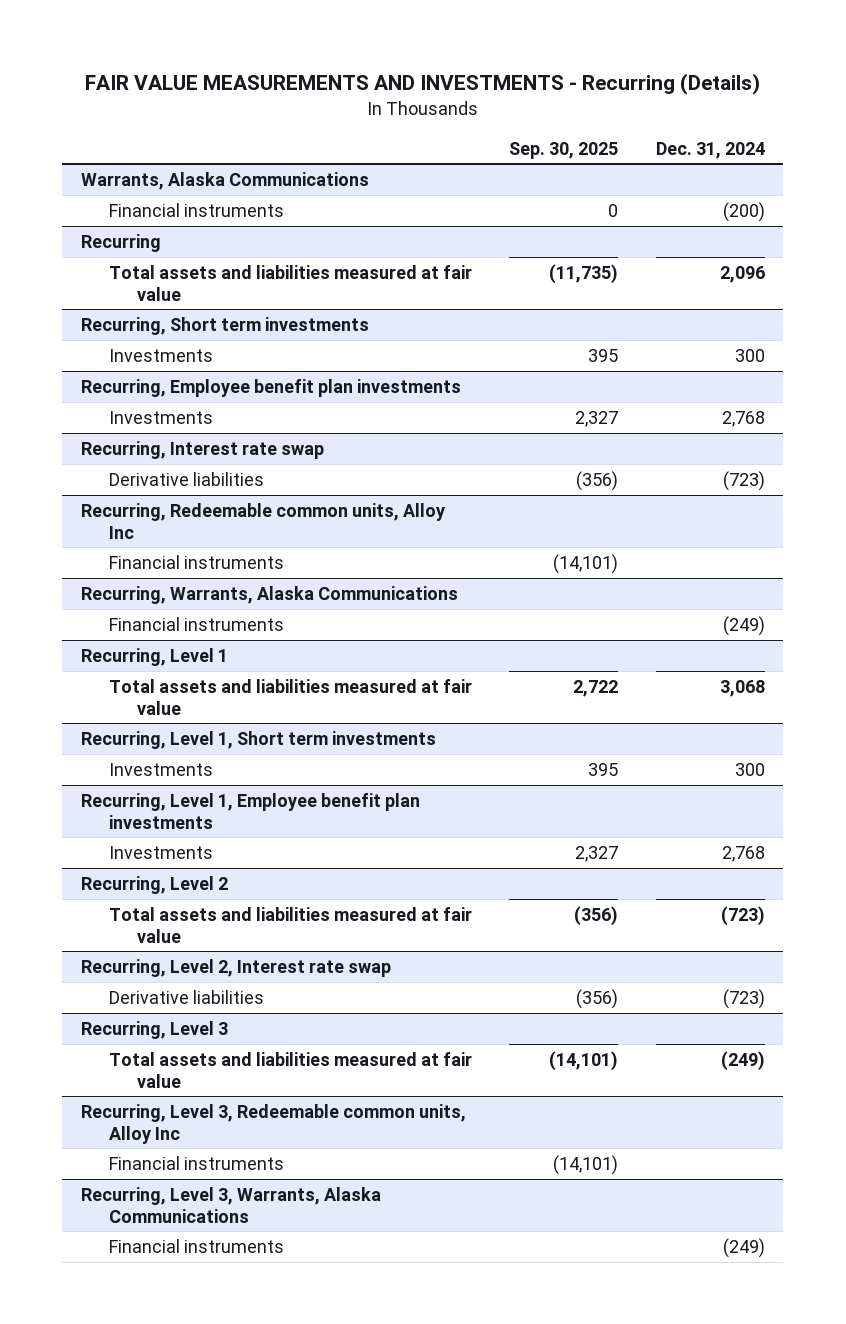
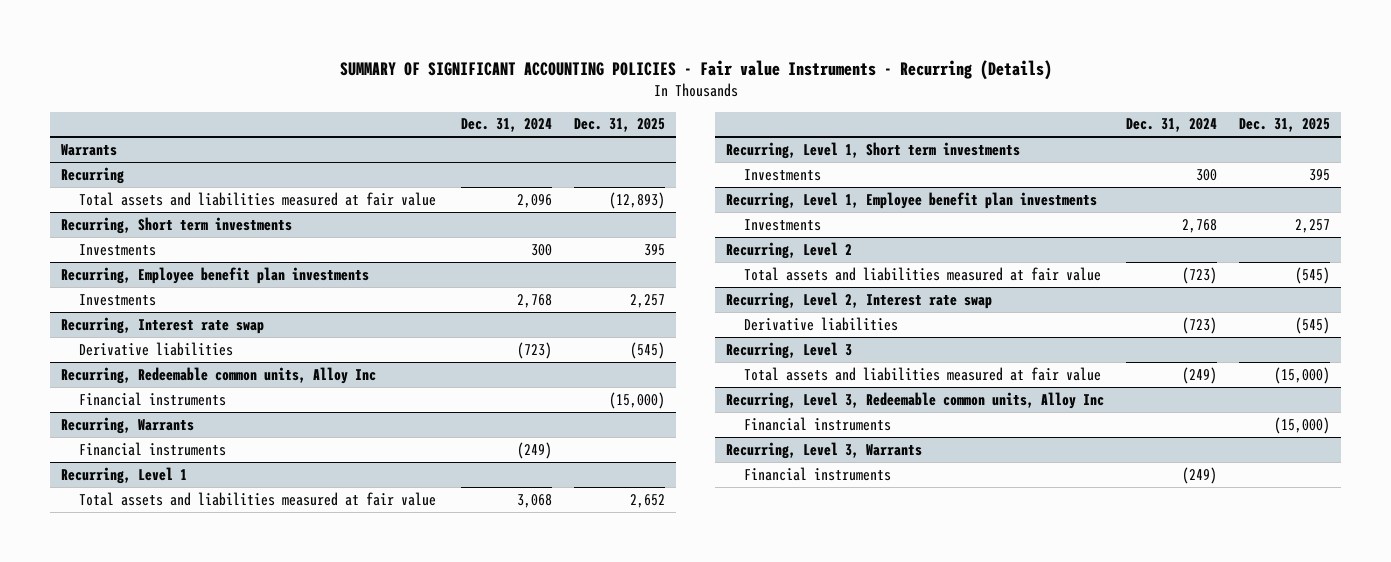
- FAIR VALUE MEASUREMENTS AND INVESTMENTS - Recurring (Details)
+ SUMMARY OF SIGNIFICANT ACCOUNTING POLICIES - Fair value Instruments - Recurring (Details)
- | Sep. 30, 2025 | Dec. 31, 2024
+ | Dec. 31, 2024 | Dec. 31, 2025
- Warrants, Alaska Communications
- Financial instruments | 0 | (200)
+ Warrants
- Recurring, Warrants, Alaska Communications
+ Recurring, Warrants
- Recurring, Level 3, Warrants, Alaska Communications
+ Recurring, Level 3, Warrants

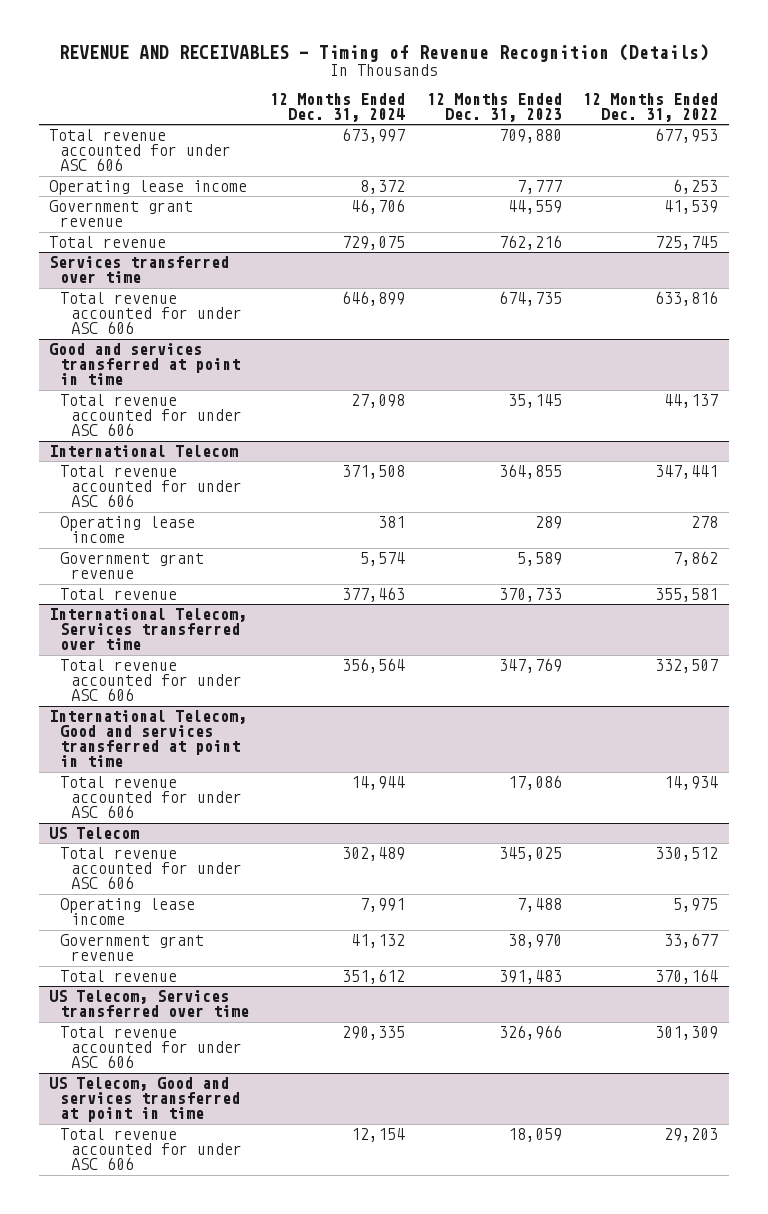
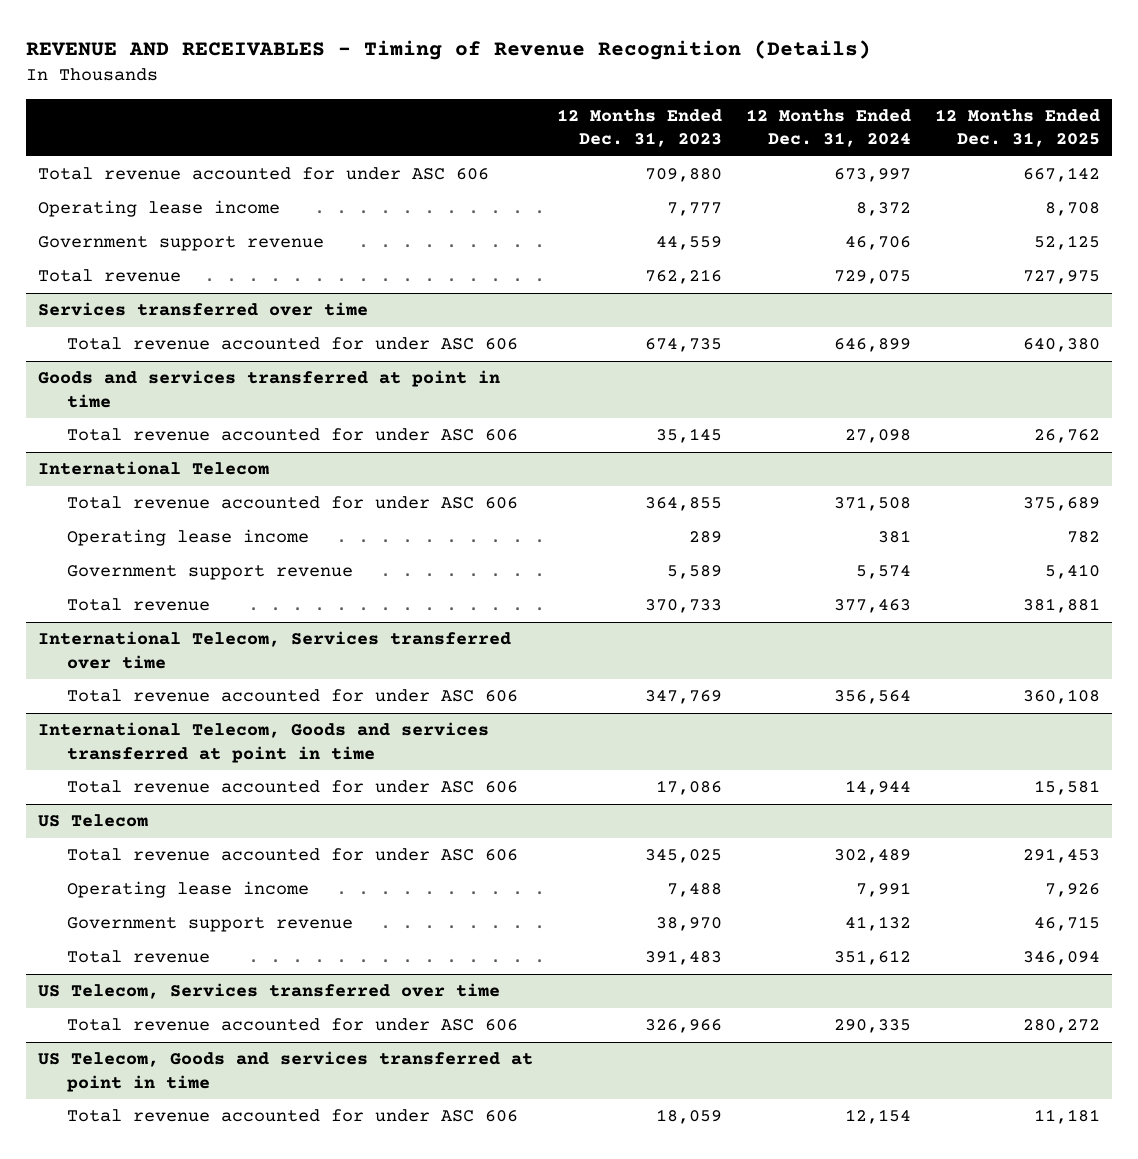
- | 12 Months Ended Dec. 31, 2024 | 12 Months Ended Dec. 31, 2023 | 12 Months Ended Dec. 31, 2022
+ | 12 Months Ended Dec. 31, 2023 | 12 Months Ended Dec. 31, 2024 | 12 Months Ended Dec. 31, 2025
- Government grant revenue | 46,706 | 44,559 | 41,539
+ Government support revenue | 44,559 | 46,706 | 52,125
- Good and services transferred at point in time
+ Goods and services transferred at point in time
@ International Telecom
- Government grant revenue | 5,574 | 5,589 | 7,862
+ Government support revenue | 5,589 | 5,574 | 5,410
- International Telecom, Good and services transferred at point in time
+ International Telecom, Goods and services transferred at point in time
@ US Telecom
- Government grant revenue | 41,132 | 38,970 | 33,677
+ Government support revenue | 38,970 | 41,132 | 46,715
- US Telecom, Good and services transferred at point in time
+ US Telecom, Goods and services transferred at point in time

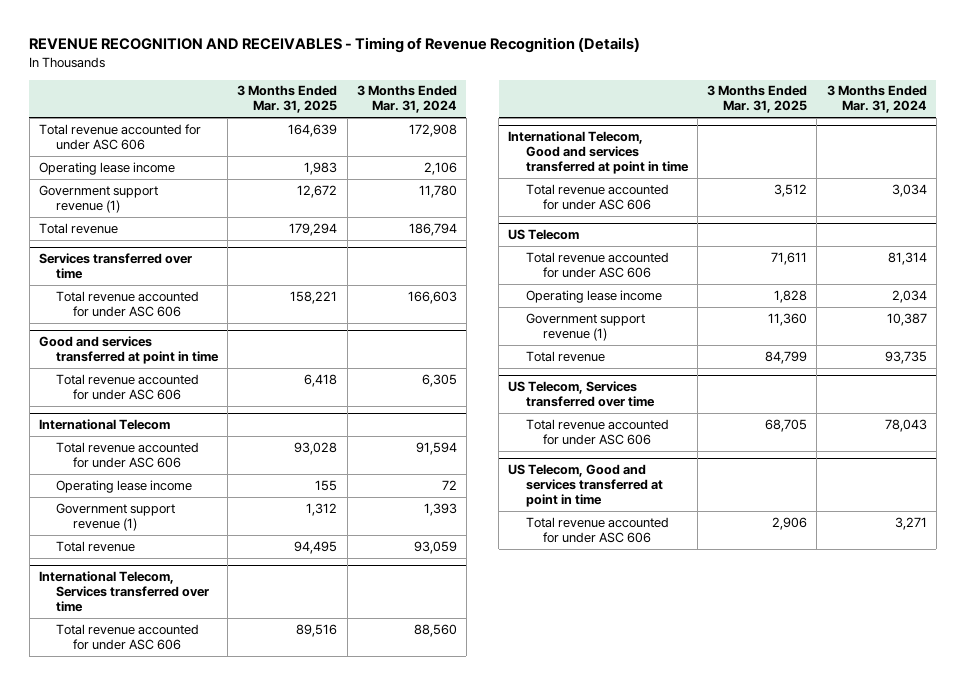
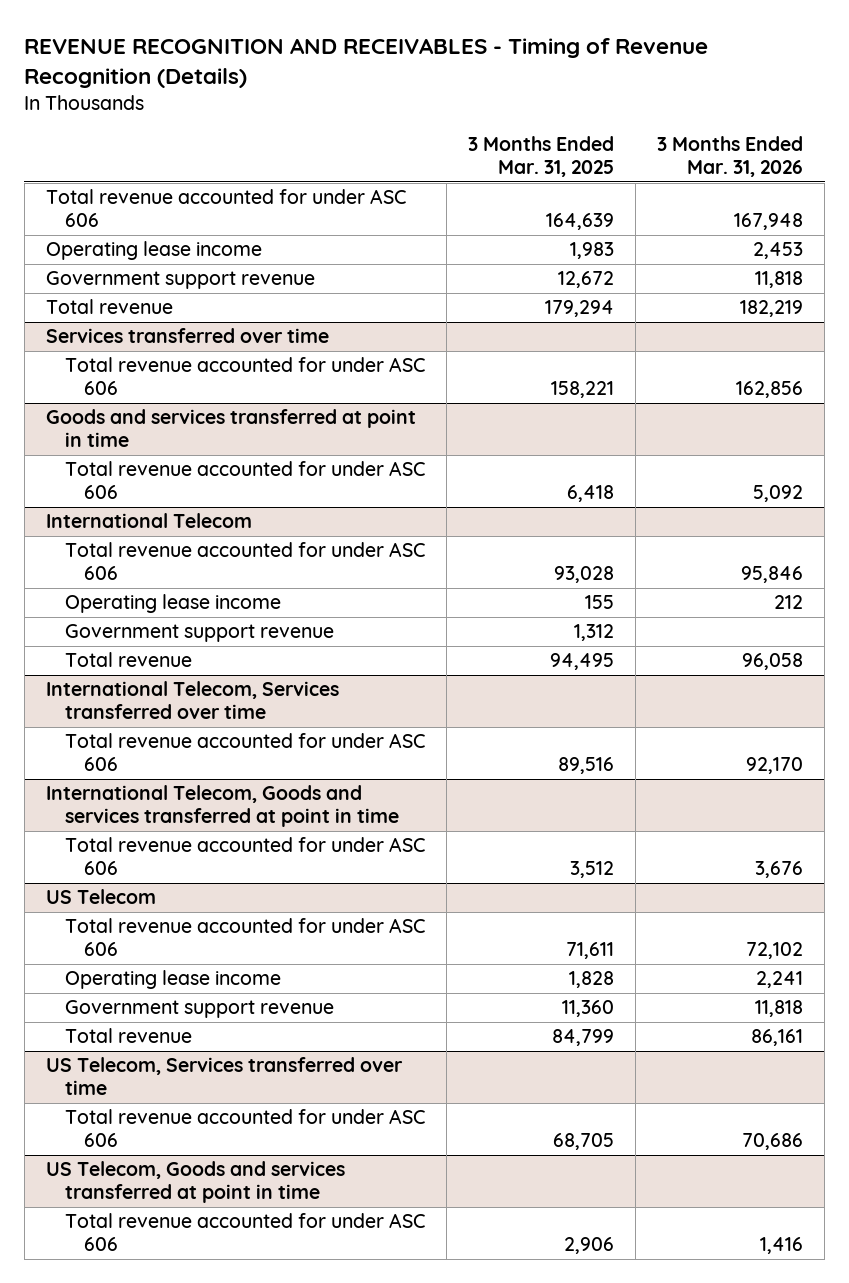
- | 3 Months Ended Mar. 31, 2025 | 3 Months Ended Mar. 31, 2024
+ | 3 Months Ended Mar. 31, 2025 | 3 Months Ended Mar. 31, 2026
- Government support revenue (1) | 12,672 | 11,780
+ Government support revenue | 12,672 | 11,818
- Good and services transferred at point in time
+ Goods and services transferred at point in time
@ International Telecom
- Government support revenue (1) | 1,312 | 1,393
+ Government support revenue | 1,312 |
- International Telecom, Good and services transferred at point in time
+ International Telecom, Goods and services transferred at point in time
@ US Telecom
- Government support revenue (1) | 11,360 | 10,387
+ Government support revenue | 11,360 | 11,818
- US Telecom, Good and services transferred at point in time
+ US Telecom, Goods and services transferred at point in time

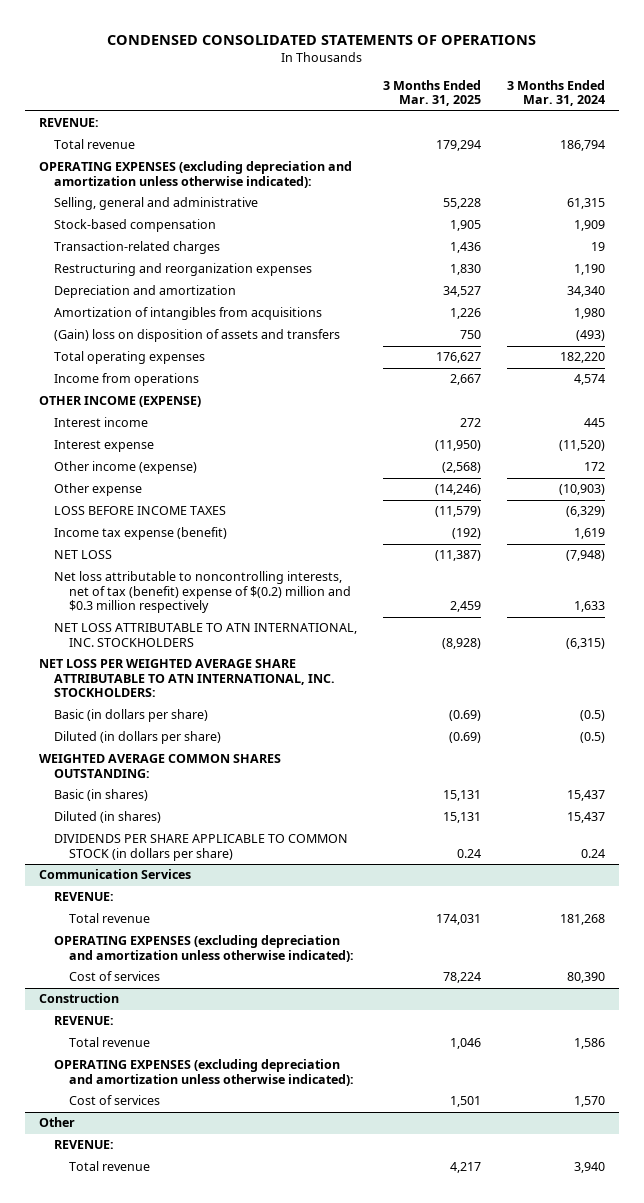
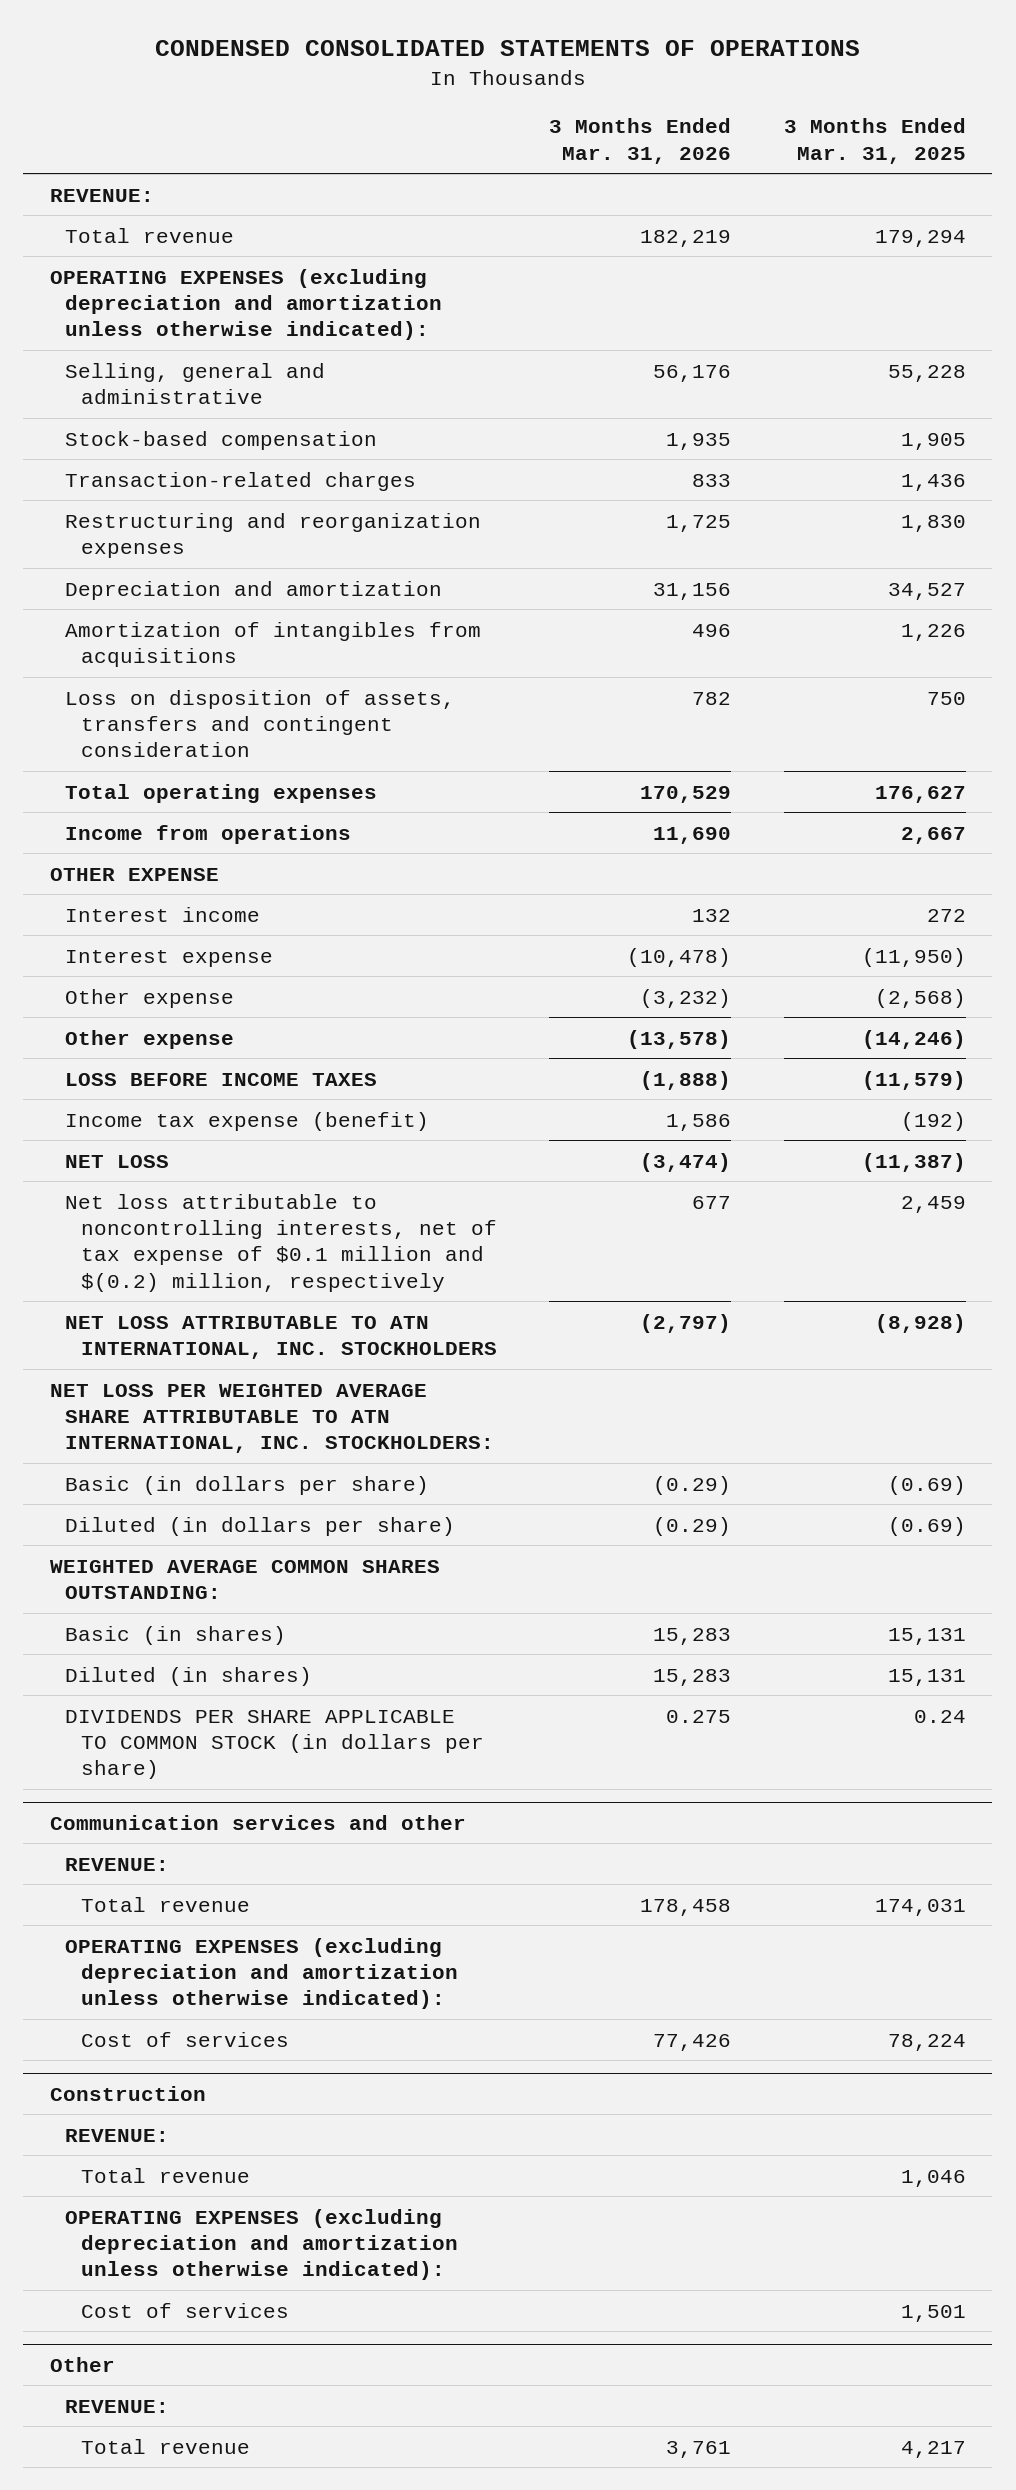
- | 3 Months Ended Mar. 31, 2025 | 3 Months Ended Mar. 31, 2024
+ | 3 Months Ended Mar. 31, 2026 | 3 Months Ended Mar. 31, 2025
- (Gain) loss on disposition of assets and transfers | 750 | (493)
+ Loss on disposition of assets, transfers and contingent consideration | 782 | 750
- OTHER INCOME (EXPENSE)
+ OTHER EXPENSE
- Other income (expense) | (2,568) | 172
+ Other expense | (3,232) | (2,568)
- Net loss attributable to noncontrolling interests, net of tax (benefit) expense of $(0.2) million and $0.3 million respectively | 2,459 | 1,633
+ Net loss attributable to noncontrolling interests, net of tax expense of $0.1 million and $(0.2) million, respectively | 677 | 2,459
- Communication Services
+ Communication services and other

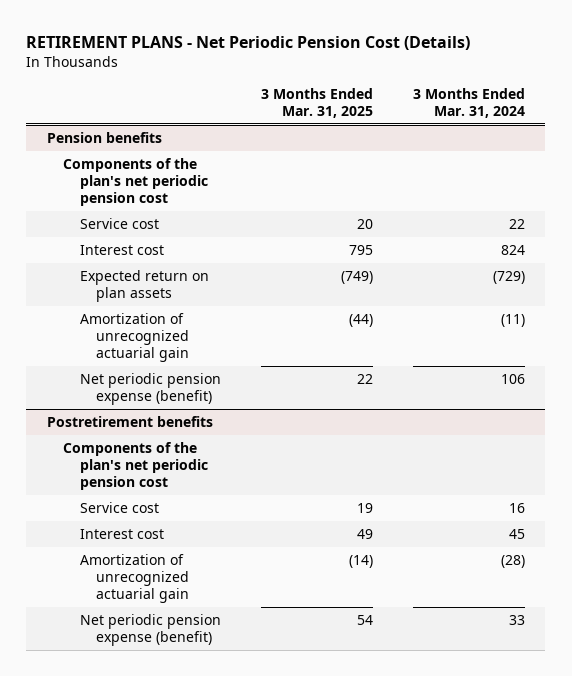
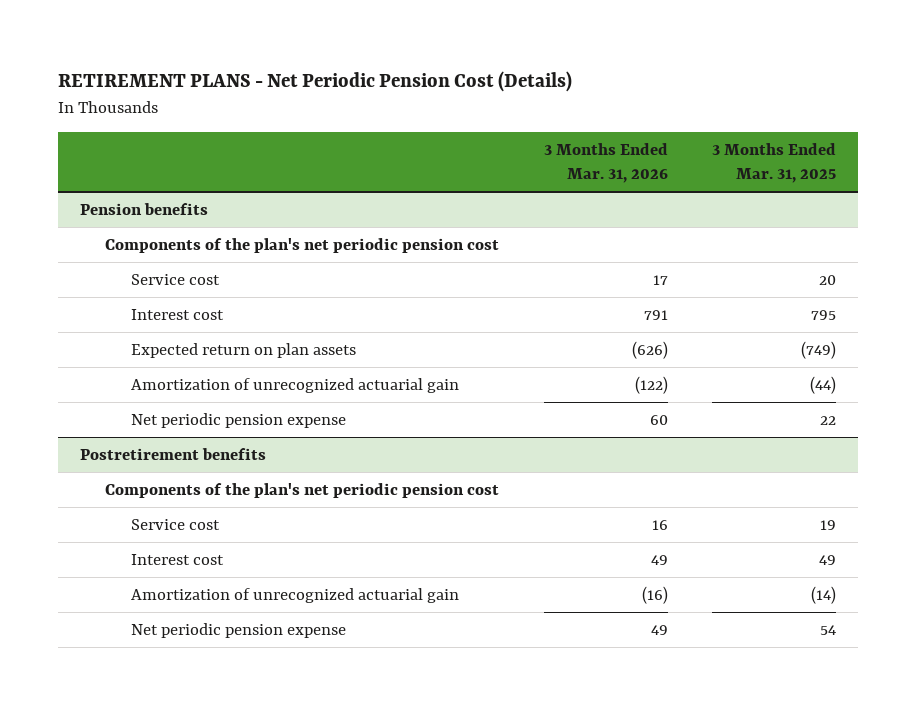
- | 3 Months Ended Mar. 31, 2025 | 3 Months Ended Mar. 31, 2024
+ | 3 Months Ended Mar. 31, 2026 | 3 Months Ended Mar. 31, 2025
@ Pension benefits
- Net periodic pension expense (benefit) | 22 | 106
+ Net periodic pension expense | 60 | 22
@ Postretirement benefits
- Net periodic pension expense (benefit) | 54 | 33
+ Net periodic pension expense | 49 | 54

